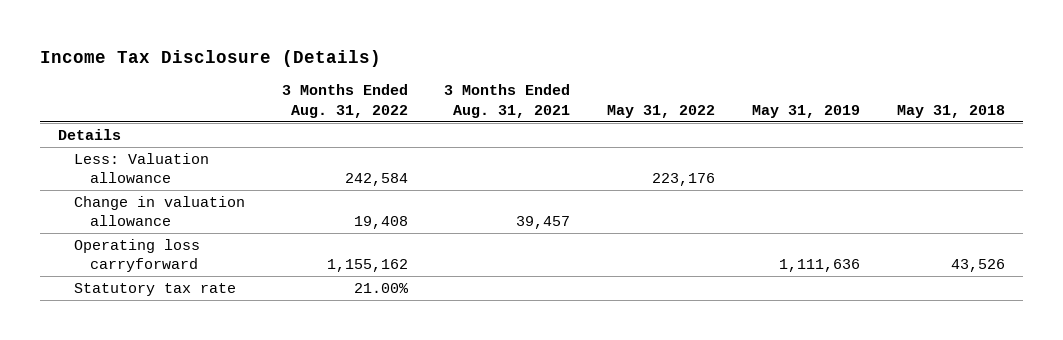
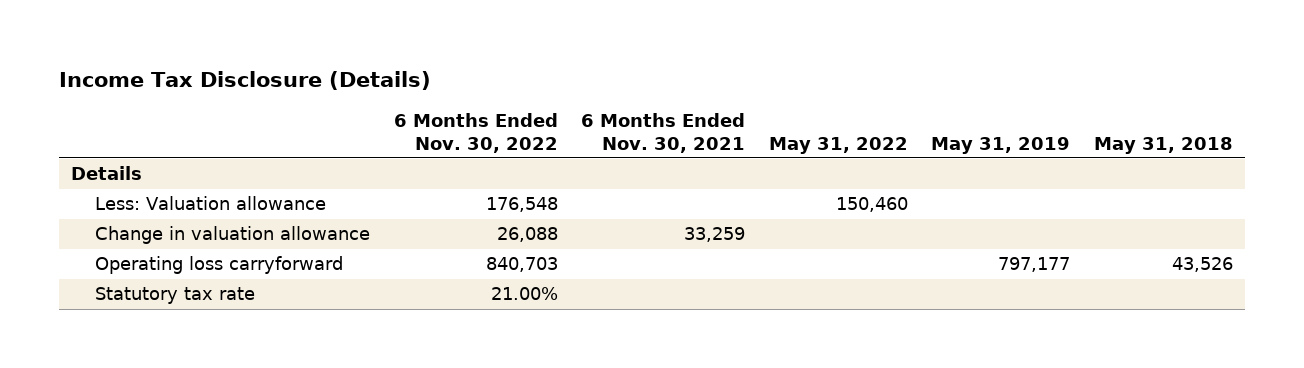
- | 3 Months Ended Aug. 31, 2022 | 3 Months Ended Aug. 31, 2021 | May 31, 2022 | May 31, 2019 | May 31, 2018
+ | 6 Months Ended Nov. 30, 2022 | 6 Months Ended Nov. 30, 2021 | May 31, 2022 | May 31, 2019 | May 31, 2018
- Less: Valuation allowance | 242,584 | | 223,176 | |
+ Less: Valuation allowance | 176,548 | | 150,460 | |
- Operating loss carryforward | 1,155,162 | | | 1,111,636 | 43,526
+ Operating loss carryforward | 840,703 | | | 797,177 | 43,526

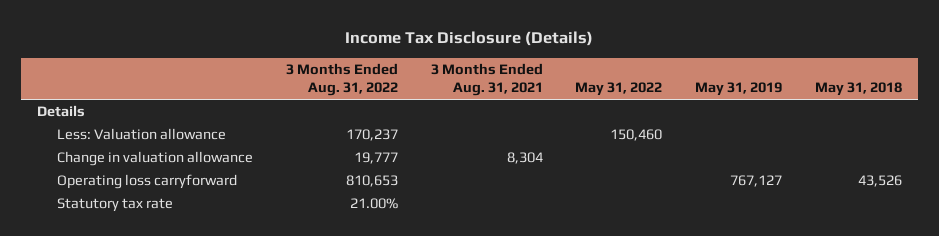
- | 6 Months Ended Nov. 30, 2022 | 6 Months Ended Nov. 30, 2021 | May 31, 2022 | May 31, 2019 | May 31, 2018
+ | 3 Months Ended Aug. 31, 2022 | 3 Months Ended Aug. 31, 2021 | May 31, 2022 | May 31, 2019 | May 31, 2018
- Operating loss carryforward | 840,703 | | | 797,177 | 43,526
+ Operating loss carryforward | 810,653 | | | 767,127 | 43,526

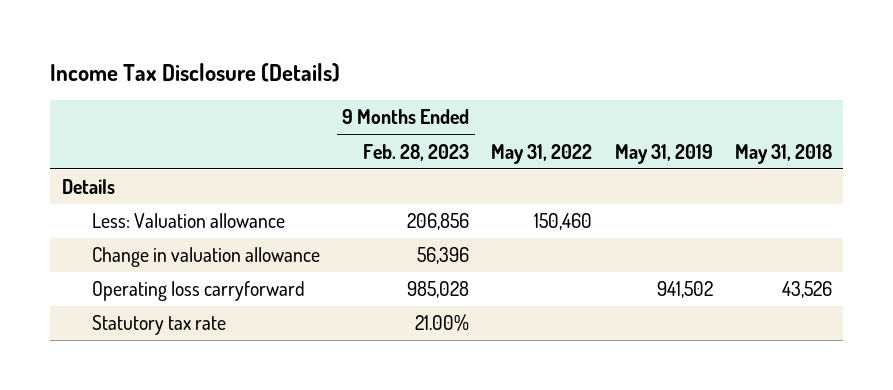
- | 3 Months Ended Aug. 31, 2022 | 3 Months Ended Aug. 31, 2021 | May 31, 2022 | May 31, 2019 | May 31, 2018
+ | 9 Months Ended Feb. 28, 2023 | May 31, 2022 | May 31, 2019 | May 31, 2018
- Operating loss carryforward | 810,653 | | | 767,127 | 43,526
+ Operating loss carryforward | 985,028 | | 941,502 | 43,526

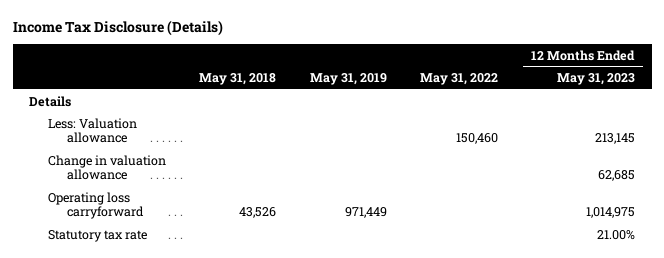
- | 9 Months Ended Feb. 28, 2023 | May 31, 2022 | May 31, 2019 | May 31, 2018
+ | May 31, 2018 | May 31, 2019 | May 31, 2022 | 12 Months Ended May 31, 2023
- Operating loss carryforward | 985,028 | | 941,502 | 43,526
+ Operating loss carryforward | 43,526 | 971,449 | | 1,014,975

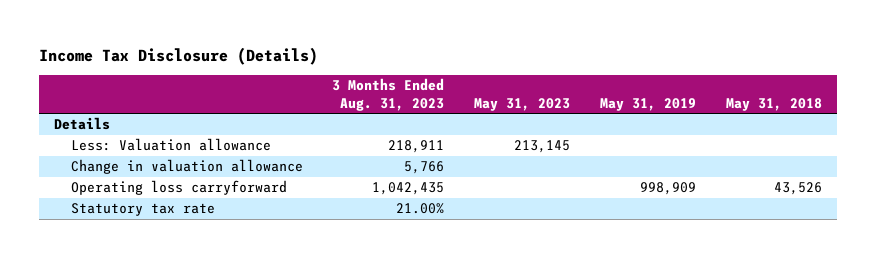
- | May 31, 2018 | May 31, 2019 | May 31, 2022 | 12 Months Ended May 31, 2023
+ | 3 Months Ended Aug. 31, 2023 | May 31, 2023 | May 31, 2019 | May 31, 2018
- Operating loss carryforward | 43,526 | 971,449 | | 1,014,975
+ Operating loss carryforward | 1,042,435 | | 998,909 | 43,526

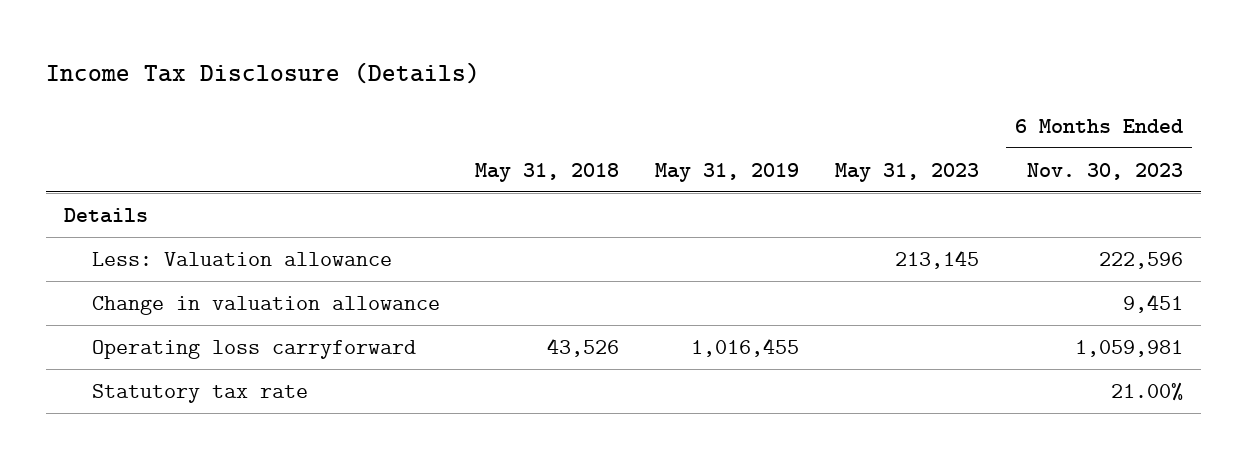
- | 3 Months Ended Aug. 31, 2023 | May 31, 2023 | May 31, 2019 | May 31, 2018
+ | May 31, 2018 | May 31, 2019 | May 31, 2023 | 6 Months Ended Nov. 30, 2023
- Operating loss carryforward | 1,042,435 | | 998,909 | 43,526
+ Operating loss carryforward | 43,526 | 1,016,455 | | 1,059,981

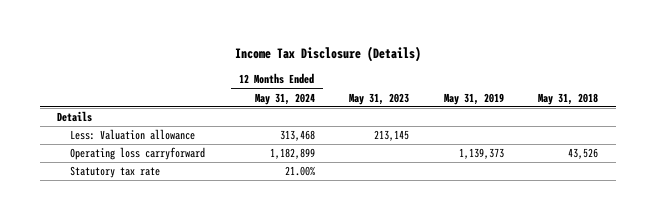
- | May 31, 2018 | May 31, 2019 | May 31, 2023 | 6 Months Ended Nov. 30, 2023
+ | 12 Months Ended May 31, 2024 | May 31, 2023 | May 31, 2019 | May 31, 2018
- Change in valuation allowance | | | | 9,451
- Operating loss carryforward | 43,526 | 1,016,455 | | 1,059,981
+ Operating loss carryforward | 1,182,899 | | 1,139,373 | 43,526

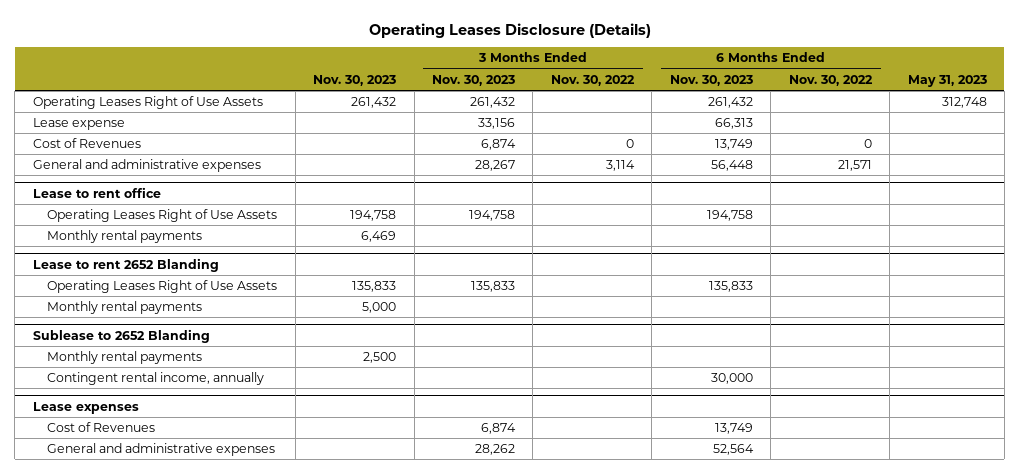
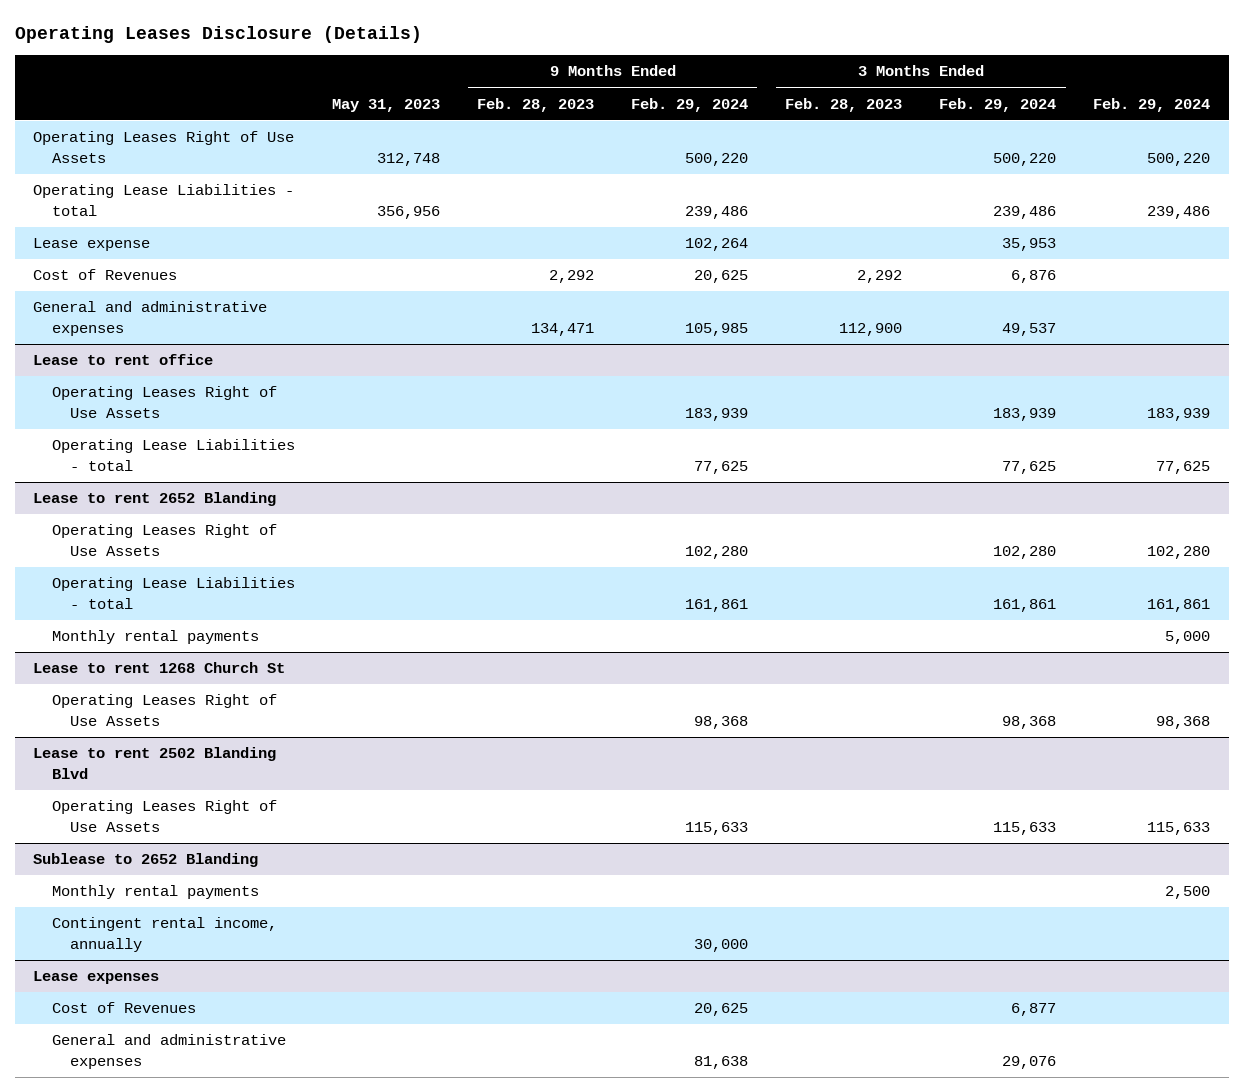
- | Nov. 30, 2023 | 3 Months Ended Nov. 30, 2023 | 3 Months Ended Nov. 30, 2022 | 6 Months Ended Nov. 30, 2023 | 6 Months Ended Nov. 30, 2022 | May 31, 2023
+ | May 31, 2023 | 9 Months Ended Feb. 28, 2023 | 9 Months Ended Feb. 29, 2024 | 3 Months Ended Feb. 28, 2023 | 3 Months Ended Feb. 29, 2024 | Feb. 29, 2024
+ Operating Lease Liabilities - total | 356,956 | | 239,486 | | 239,486 | 239,486
@ Lease to rent office
- Monthly rental payments | 6,469 | | | | |
+ Operating Lease Liabilities - total | | | 77,625 | | 77,625 | 77,625
@ Lease to rent 2652 Blanding
+ Operating Lease Liabilities - total | | | 161,861 | | 161,861 | 161,861
+ Lease to rent 1268 Church St
+ Operating Leases Right of Use Assets | | | 98,368 | | 98,368 | 98,368
+ Lease to rent 2502 Blanding Blvd
+ Operating Leases Right of Use Assets | | | 115,633 | | 115,633 | 115,633

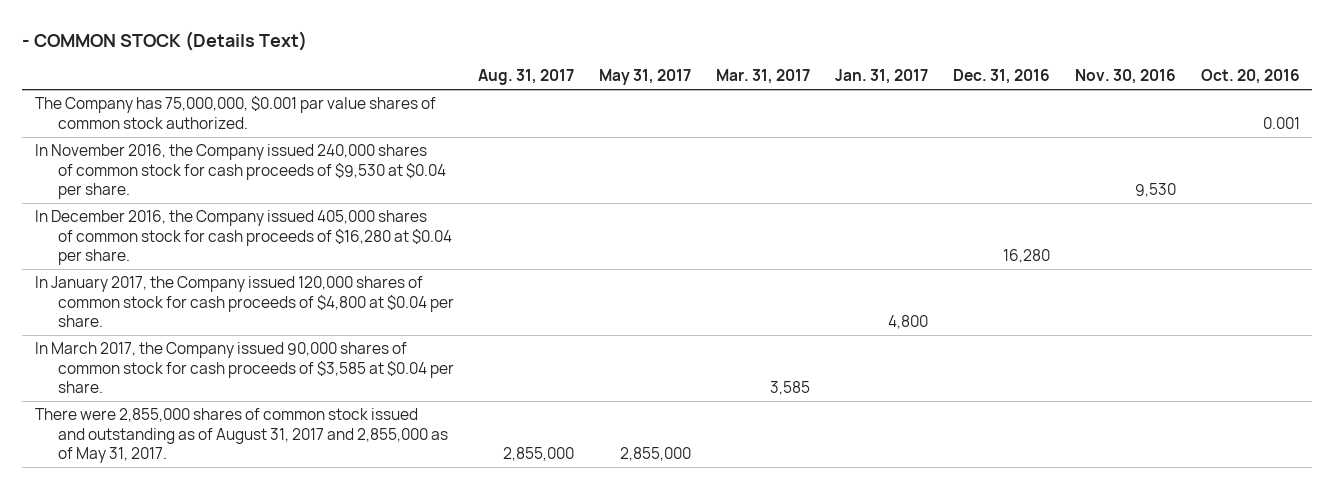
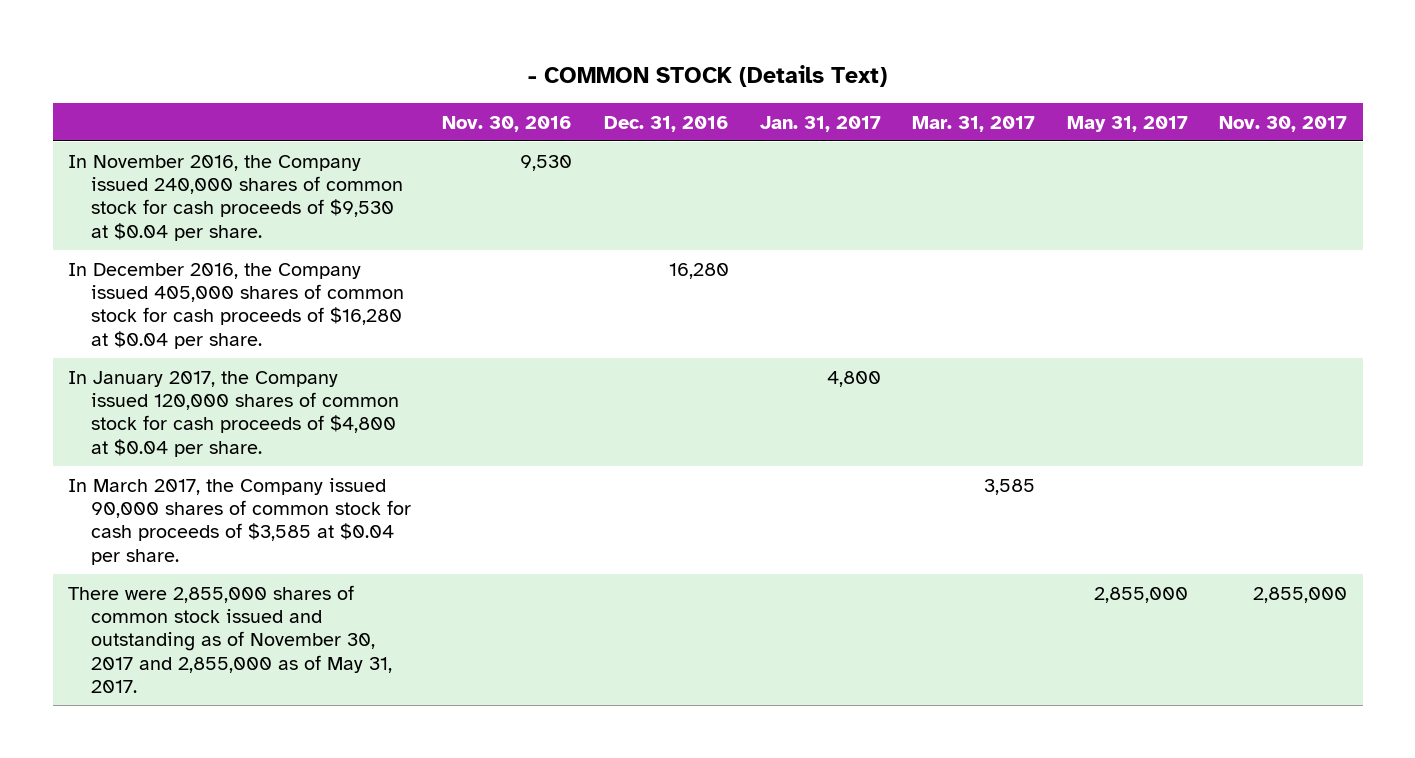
- | Aug. 31, 2017 | May 31, 2017 | Mar. 31, 2017 | Jan. 31, 2017 | Dec. 31, 2016 | Nov. 30, 2016 | Oct. 20, 2016
+ | Nov. 30, 2016 | Dec. 31, 2016 | Jan. 31, 2017 | Mar. 31, 2017 | May 31, 2017 | Nov. 30, 2017
- The Company has 75,000,000, $0.001 par value shares of common stock authorized. | | | | | | | 0.001
- There were 2,855,000 shares of common stock issued and outstanding as of August 31, 2017 and 2,855,000 as of May 31, 2017. | 2,855,000 | 2,855,000 | | | | |
+ There were 2,855,000 shares of common stock issued and outstanding as of November 30, 2017 and 2,855,000 as of May 31, 2017. | | | | | 2,855,000 | 2,855,000

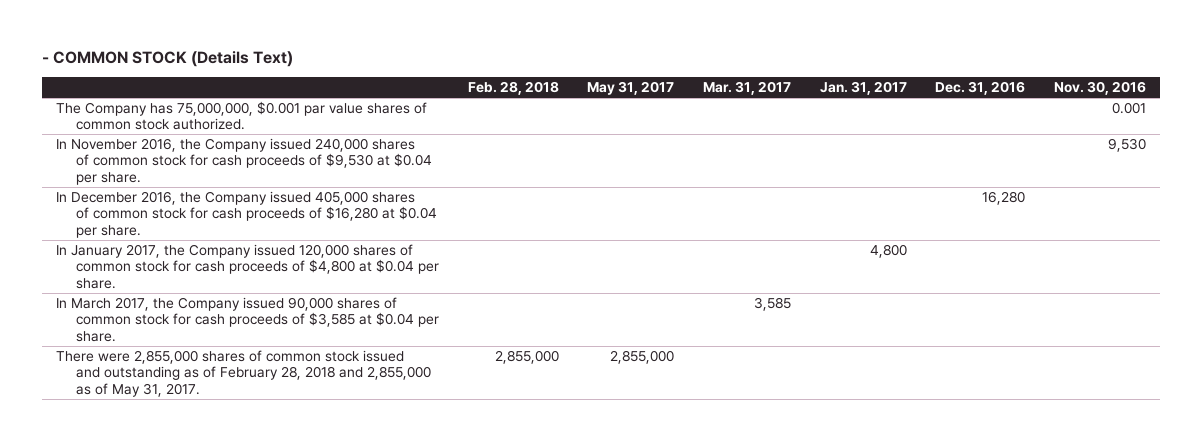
- | Nov. 30, 2016 | Dec. 31, 2016 | Jan. 31, 2017 | Mar. 31, 2017 | May 31, 2017 | Nov. 30, 2017
+ | Feb. 28, 2018 | May 31, 2017 | Mar. 31, 2017 | Jan. 31, 2017 | Dec. 31, 2016 | Nov. 30, 2016
+ The Company has 75,000,000, $0.001 par value shares of common stock authorized. | | | | | | 0.001
- There were 2,855,000 shares of common stock issued and outstanding as of November 30, 2017 and 2,855,000 as of May 31, 2017. | | | | | 2,855,000 | 2,855,000
+ There were 2,855,000 shares of common stock issued and outstanding as of February 28, 2018 and 2,855,000 as of May 31, 2017. | 2,855,000 | 2,855,000 | | | |

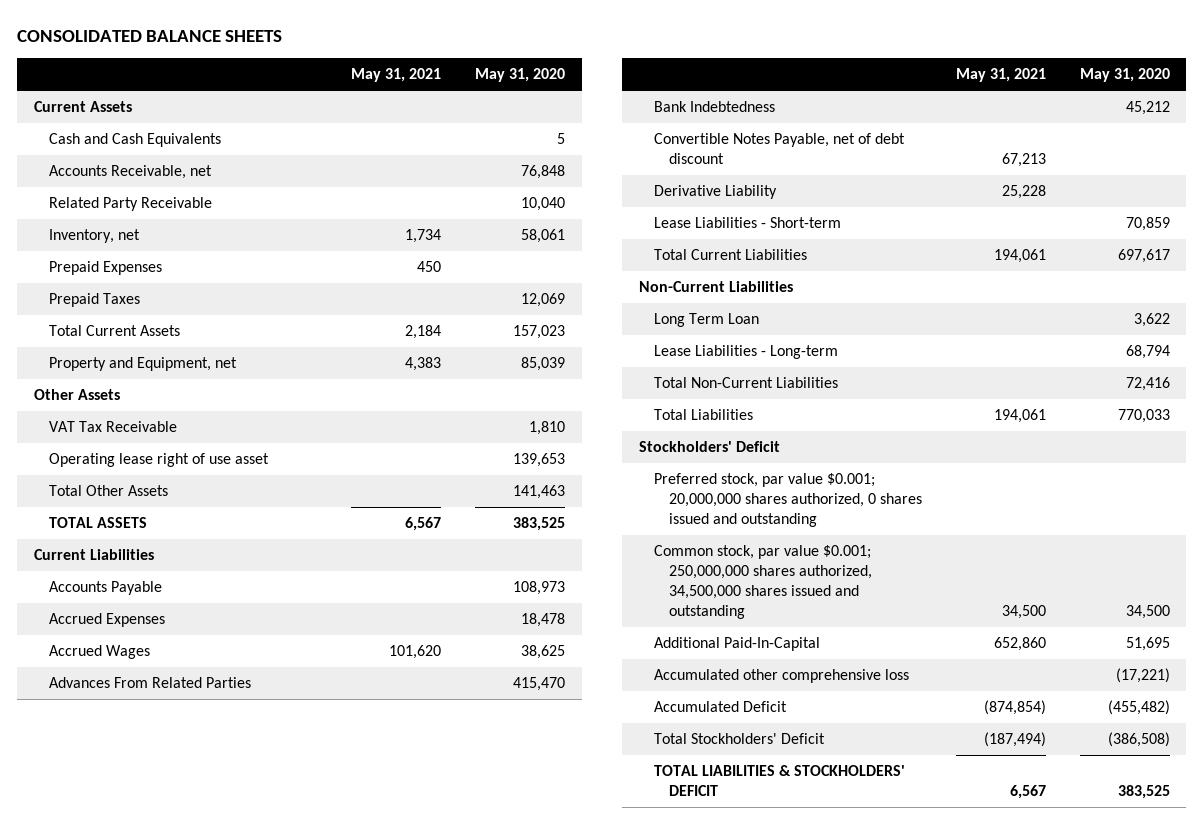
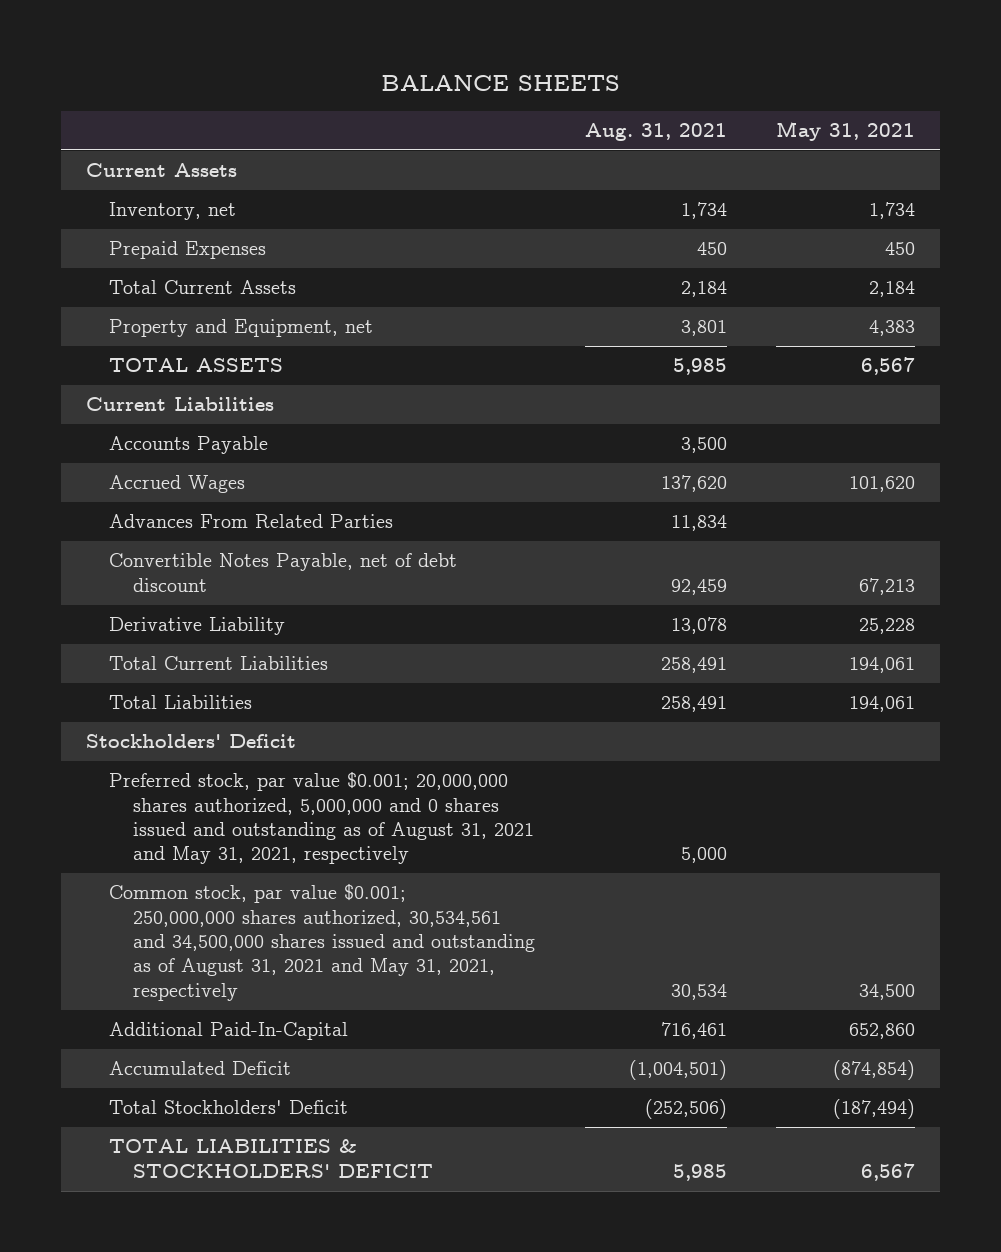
- CONSOLIDATED BALANCE SHEETS
+ BALANCE SHEETS
- | May 31, 2021 | May 31, 2020
+ | Aug. 31, 2021 | May 31, 2021
- Cash and Cash Equivalents | | 5
- Accounts Receivable, net | | 76,848
- Related Party Receivable | | 10,040
- Prepaid Taxes | | 12,069
- Other Assets
- VAT Tax Receivable | | 1,810
- Operating lease right of use asset | | 139,653
- Total Other Assets | | 141,463
- Accrued Expenses | | 18,478
- Bank Indebtedness | | 45,212
- Lease Liabilities - Short-term | | 70,859
- Non-Current Liabilities
- Long Term Loan | | 3,622
- Lease Liabilities - Long-term | | 68,794
- Total Non-Current Liabilities | | 72,416
- Preferred stock, par value $0.001; 20,000,000 shares authorized, 0 shares issued and outstanding
- Common stock, par value $0.001; 250,000,000 shares authorized, 34,500,000 shares issued and outstanding | 34,500 | 34,500
+ Preferred stock, par value $0.001; 20,000,000 shares authorized, 5,000,000 and 0 shares issued and outstanding as of August 31, 2021 and May 31, 2021, respectively | 5,000 |
+ Common stock, par value $0.001; 250,000,000 shares authorized, 30,534,561 and 34,500,000 shares issued and outstanding as of August 31, 2021 and May 31, 2021, respectively | 30,534 | 34,500
- Accumulated other comprehensive loss | | (17,221)

